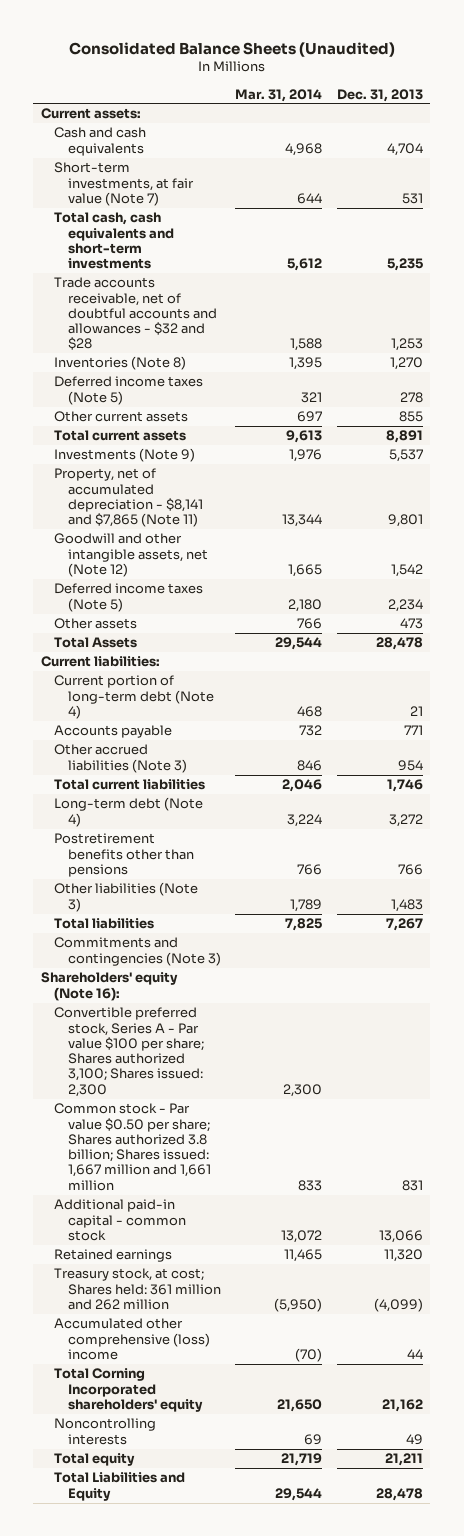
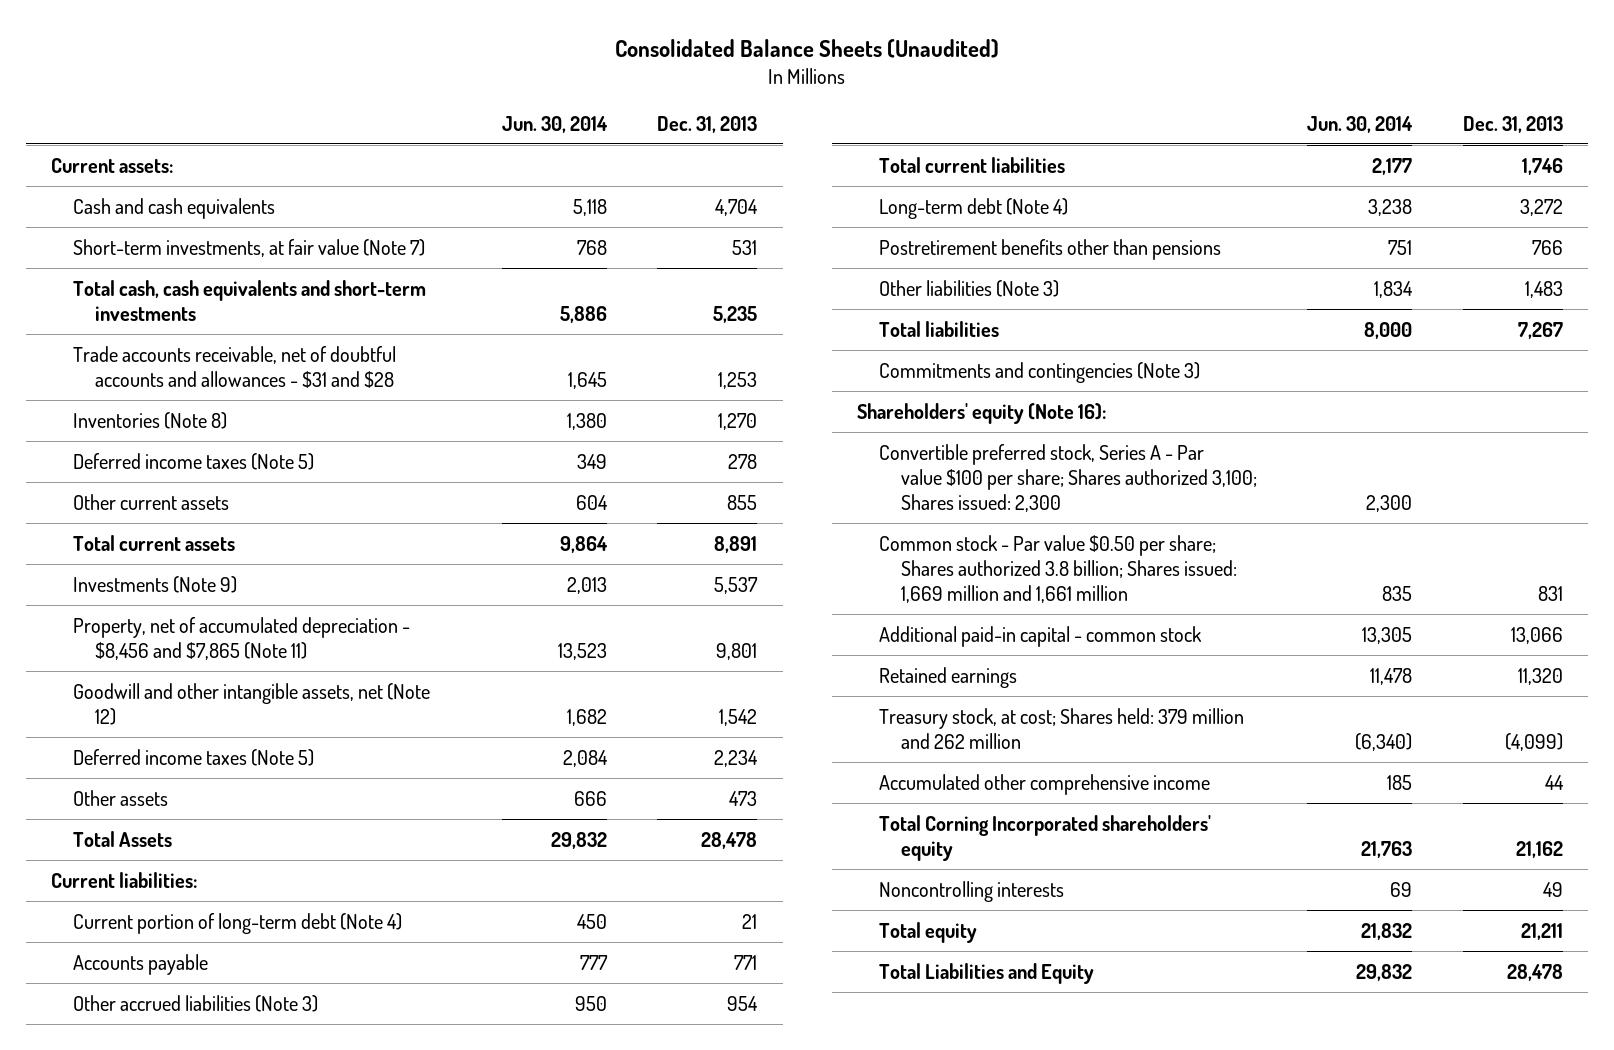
- | Mar. 31, 2014 | Dec. 31, 2013
+ | Jun. 30, 2014 | Dec. 31, 2013
- Trade accounts receivable, net of doubtful accounts and allowances - $32 and $28 | 1,588 | 1,253
+ Trade accounts receivable, net of doubtful accounts and allowances - $31 and $28 | 1,645 | 1,253
- Property, net of accumulated depreciation - $8,141 and $7,865 (Note 11) | 13,344 | 9,801
+ Property, net of accumulated depreciation - $8,456 and $7,865 (Note 11) | 13,523 | 9,801
- Common stock - Par value $0.50 per share; Shares authorized 3.8 billion; Shares issued: 1,667 million and 1,661 million | 833 | 831
+ Common stock - Par value $0.50 per share; Shares authorized 3.8 billion; Shares issued: 1,669 million and 1,661 million | 835 | 831
- Treasury stock, at cost; Shares held: 361 million and 262 million | (5,950) | (4,099)
- Accumulated other comprehensive (loss) income | (70) | 44
+ Treasury stock, at cost; Shares held: 379 million and 262 million | (6,340) | (4,099)
+ Accumulated other comprehensive income | 185 | 44

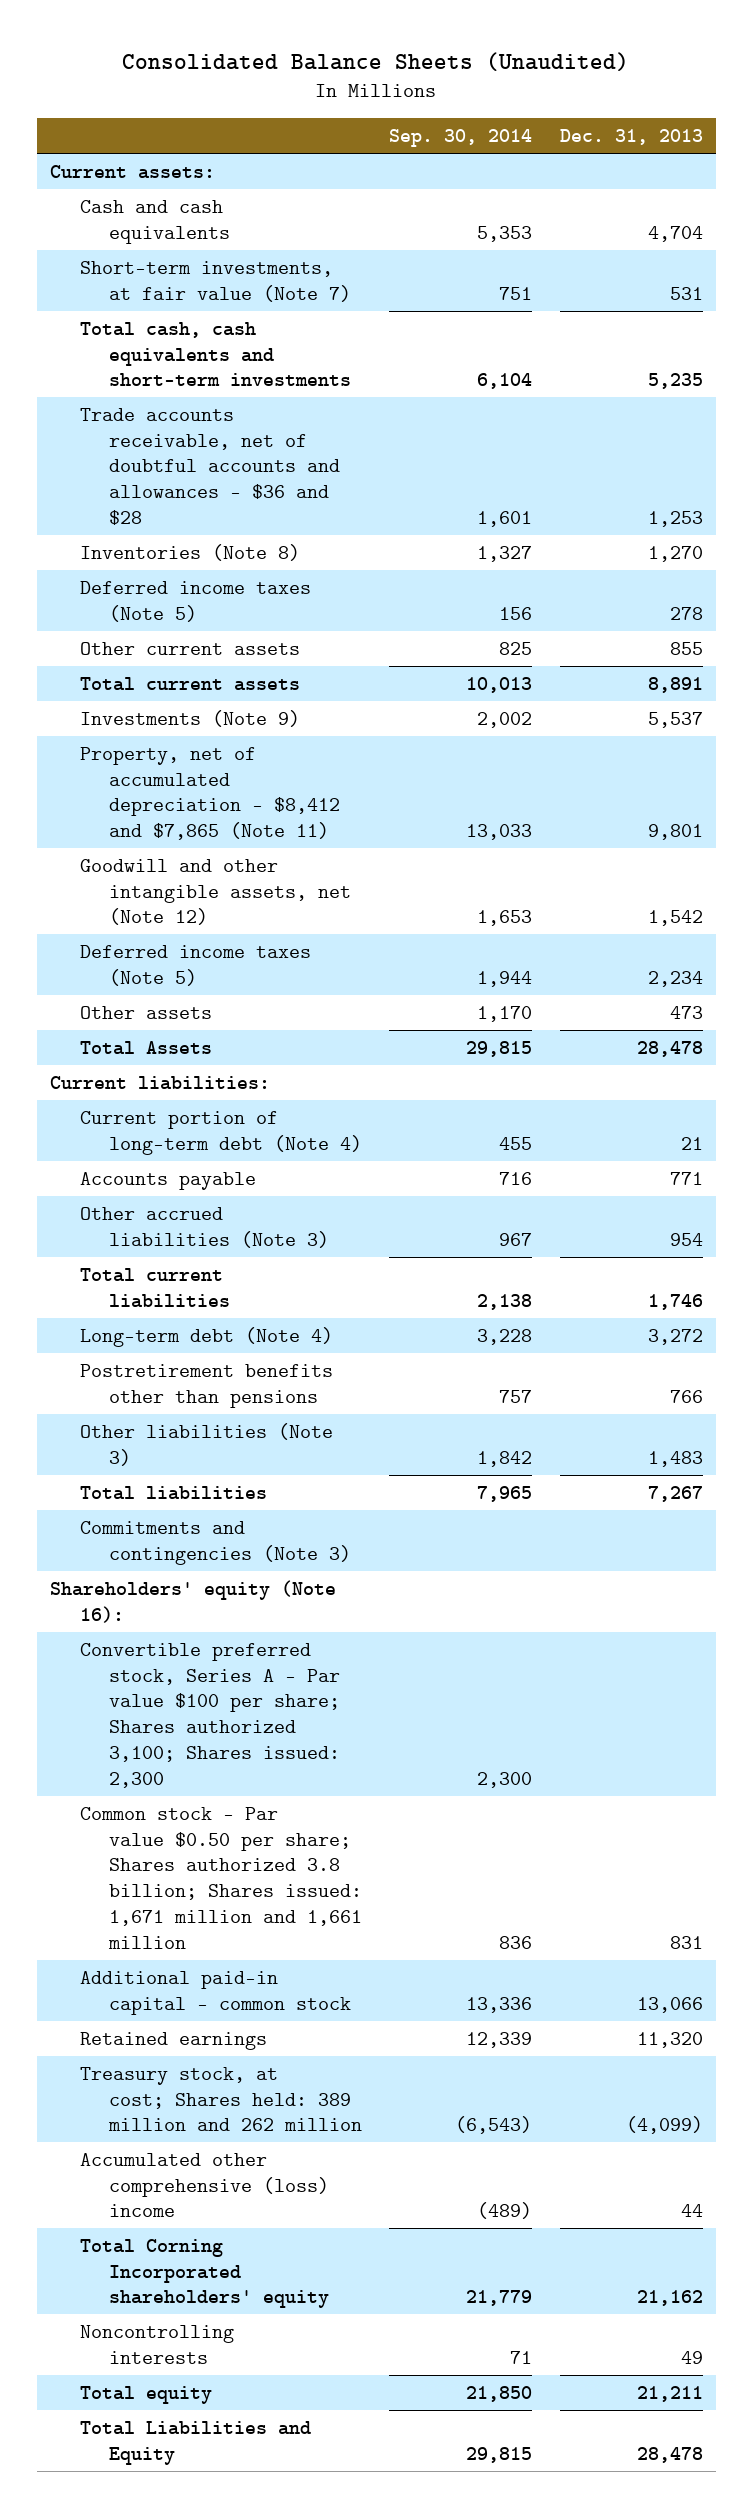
- | Jun. 30, 2014 | Dec. 31, 2013
+ | Sep. 30, 2014 | Dec. 31, 2013
- Trade accounts receivable, net of doubtful accounts and allowances - $31 and $28 | 1,645 | 1,253
+ Trade accounts receivable, net of doubtful accounts and allowances - $36 and $28 | 1,601 | 1,253
- Property, net of accumulated depreciation - $8,456 and $7,865 (Note 11) | 13,523 | 9,801
+ Property, net of accumulated depreciation - $8,412 and $7,865 (Note 11) | 13,033 | 9,801
- Common stock - Par value $0.50 per share; Shares authorized 3.8 billion; Shares issued: 1,669 million and 1,661 million | 835 | 831
+ Common stock - Par value $0.50 per share; Shares authorized 3.8 billion; Shares issued: 1,671 million and 1,661 million | 836 | 831
- Treasury stock, at cost; Shares held: 379 million and 262 million | (6,340) | (4,099)
- Accumulated other comprehensive income | 185 | 44
+ Treasury stock, at cost; Shares held: 389 million and 262 million | (6,543) | (4,099)
+ Accumulated other comprehensive (loss) income | (489) | 44

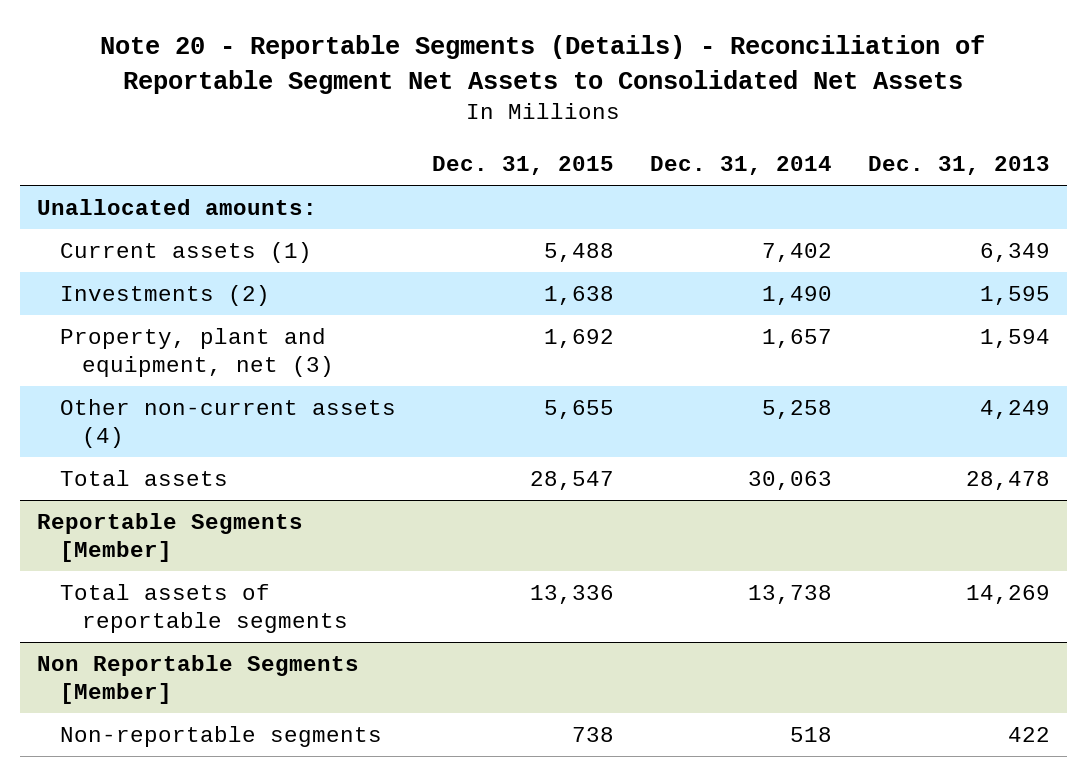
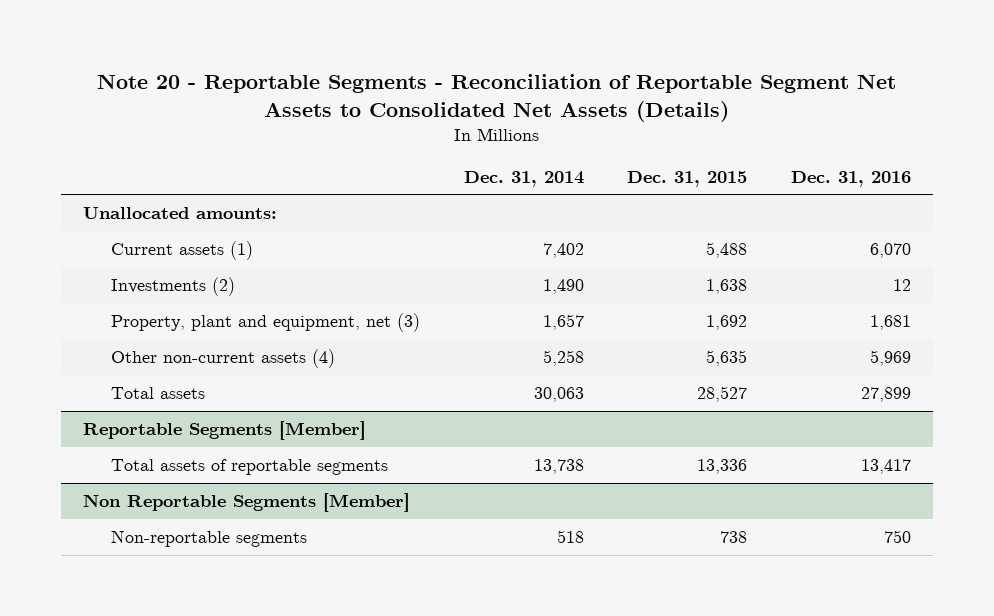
- Note 20 - Reportable Segments (Details) - Reconciliation of Reportable Segment Net Assets to Consolidated Net Assets
+ Note 20 - Reportable Segments - Reconciliation of Reportable Segment Net Assets to Consolidated Net Assets (Details)
- | Dec. 31, 2015 | Dec. 31, 2014 | Dec. 31, 2013
+ | Dec. 31, 2014 | Dec. 31, 2015 | Dec. 31, 2016
- Other non-current assets (4) | 5,655 | 5,258 | 4,249
- Total assets | 28,547 | 30,063 | 28,478
+ Other non-current assets (4) | 5,258 | 5,635 | 5,969
+ Total assets | 30,063 | 28,527 | 27,899

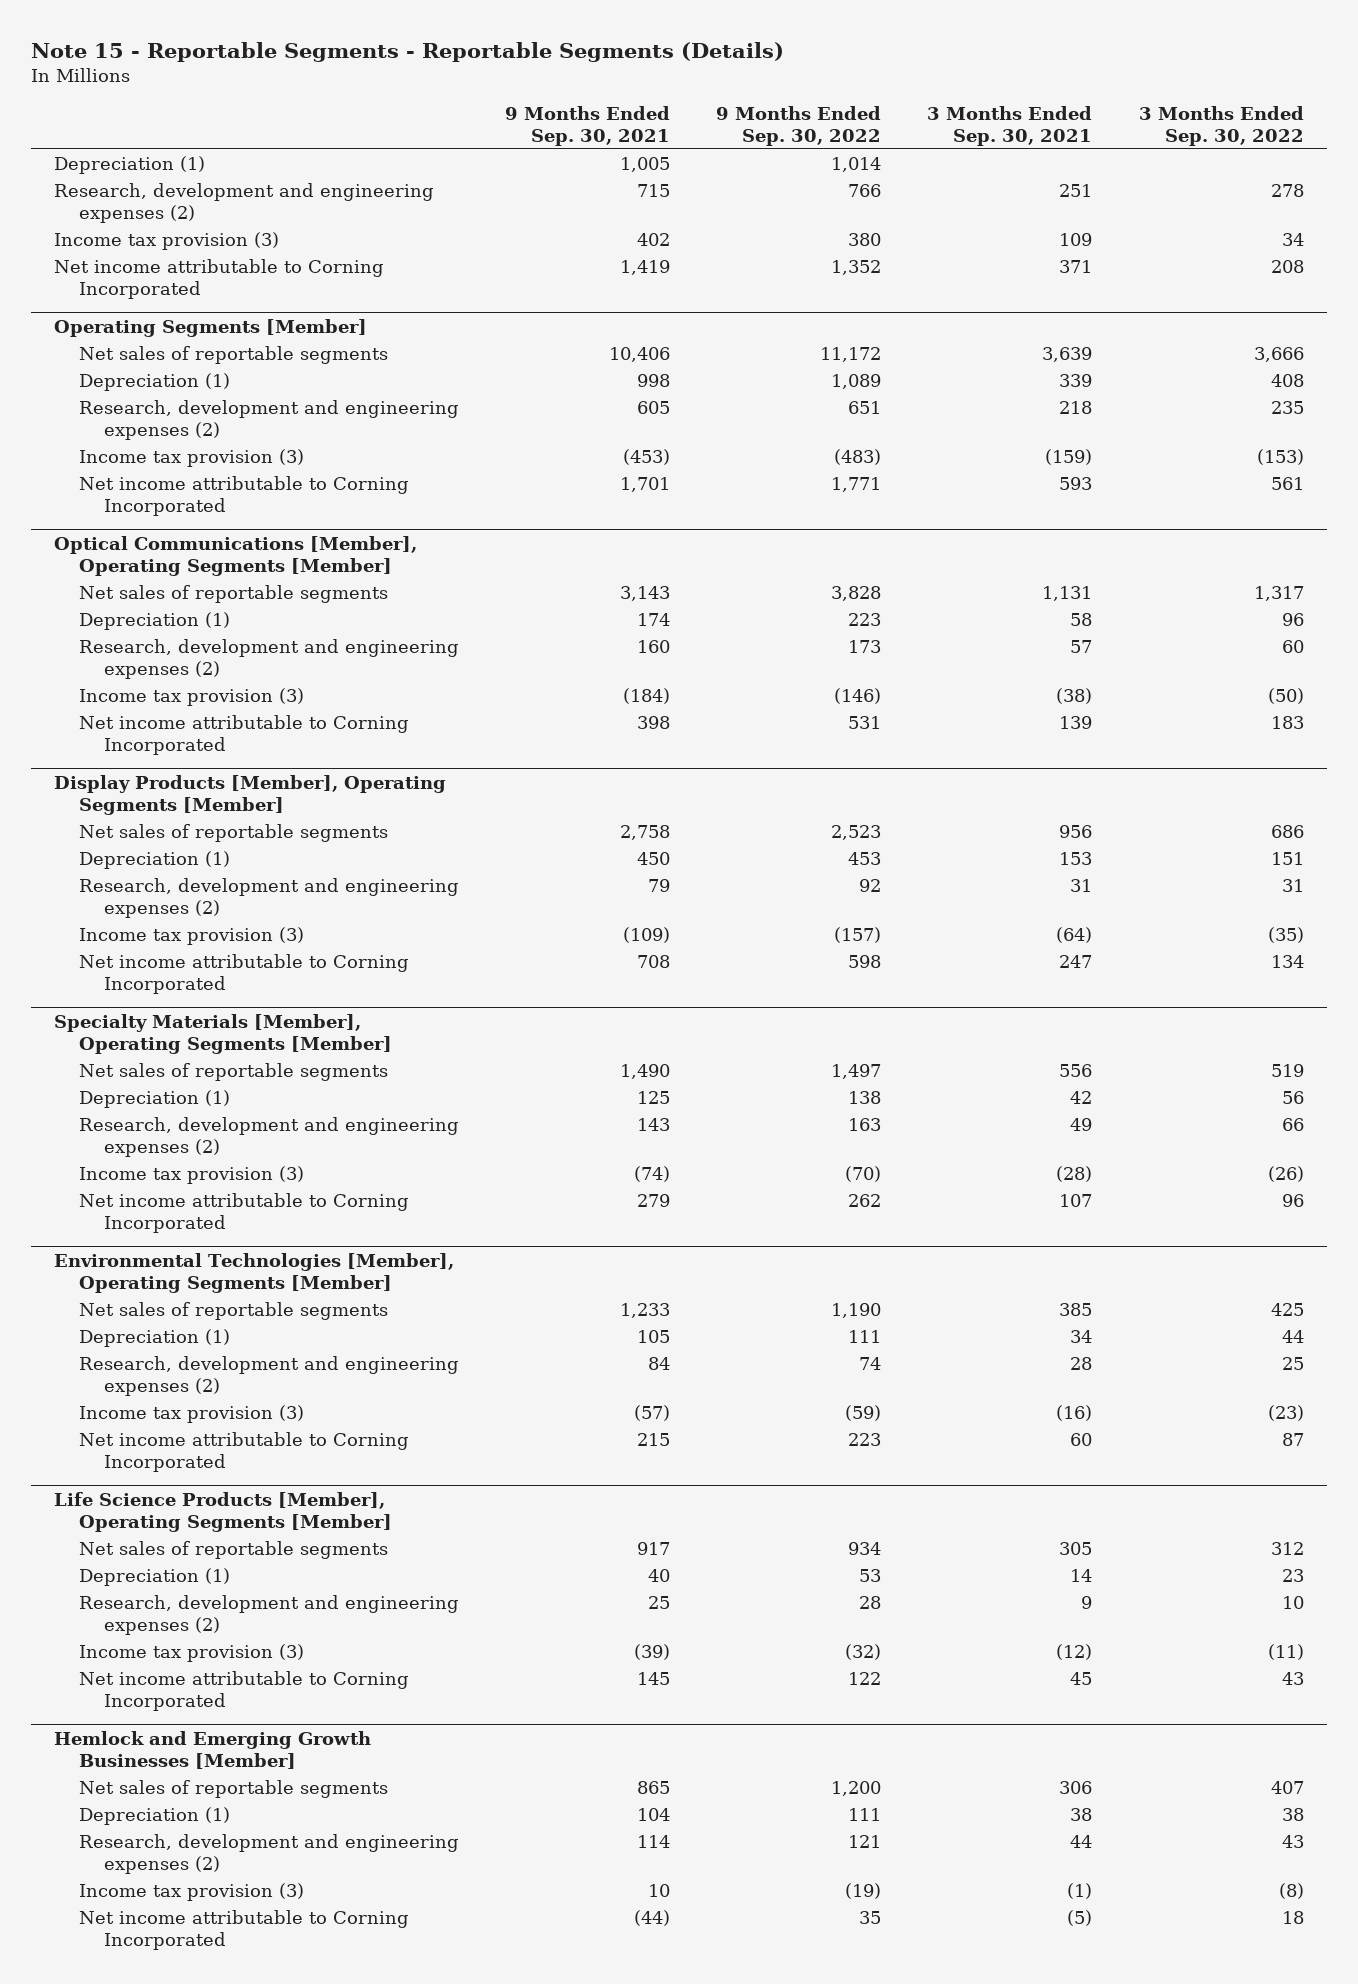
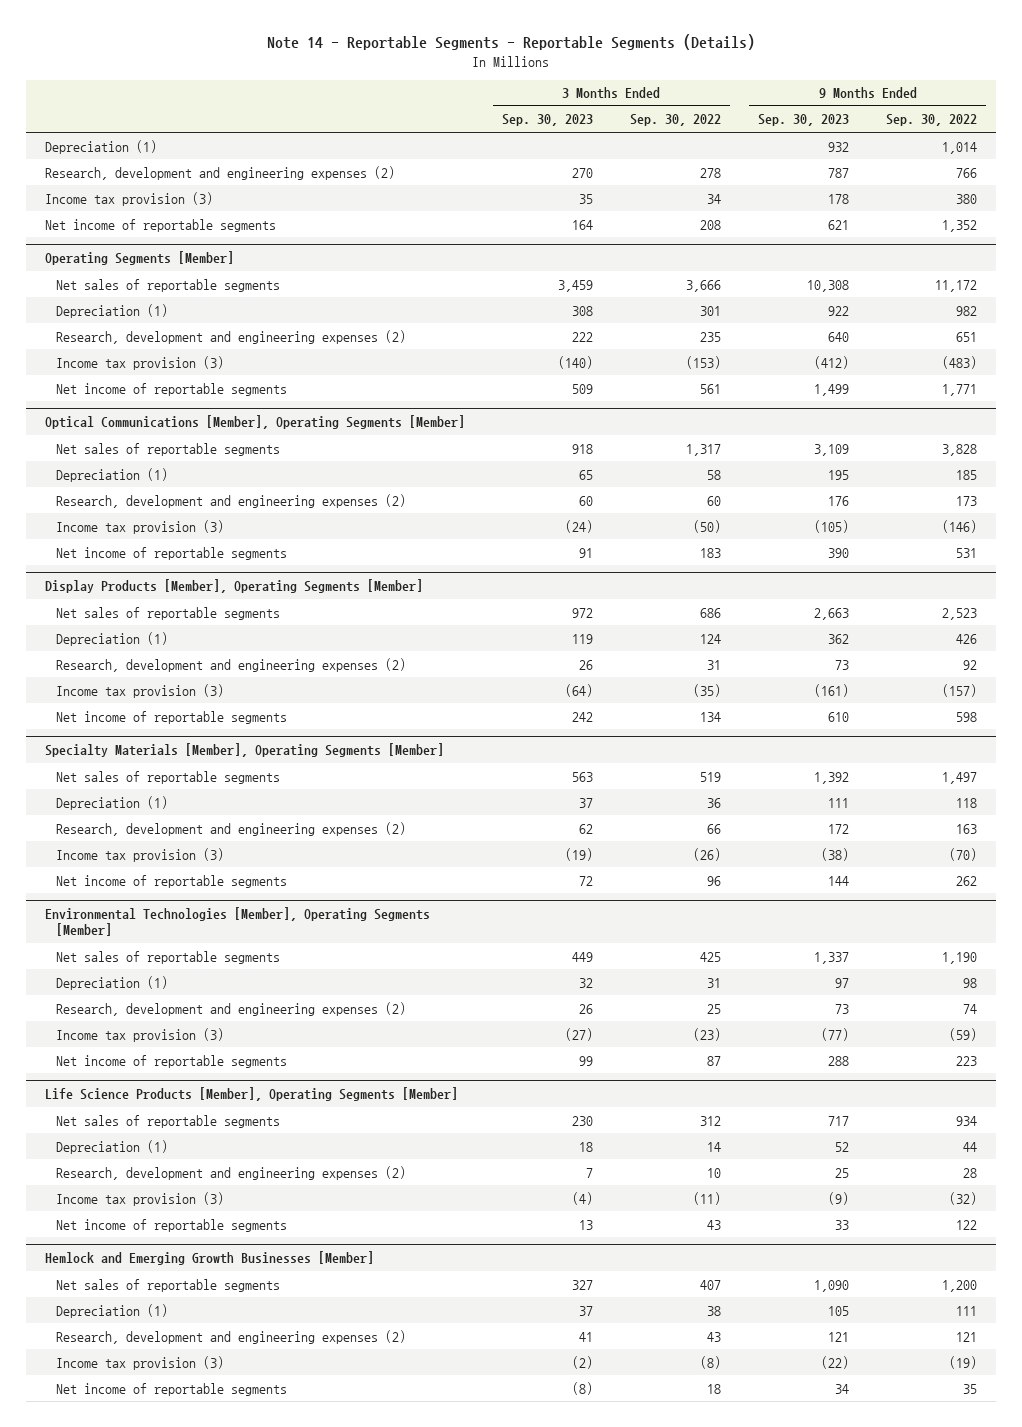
- Note 15 - Reportable Segments - Reportable Segments (Details)
+ Note 14 - Reportable Segments - Reportable Segments (Details)
- | 9 Months Ended Sep. 30, 2021 | 9 Months Ended Sep. 30, 2022 | 3 Months Ended Sep. 30, 2021 | 3 Months Ended Sep. 30, 2022
+ | 3 Months Ended Sep. 30, 2023 | 3 Months Ended Sep. 30, 2022 | 9 Months Ended Sep. 30, 2023 | 9 Months Ended Sep. 30, 2022
- Net income attributable to Corning Incorporated | 1,419 | 1,352 | 371 | 208
+ Net income of reportable segments | 164 | 208 | 621 | 1,352
@ Operating Segments [Member]
- Depreciation (1) | 998 | 1,089 | 339 | 408
+ Depreciation (1) | 308 | 301 | 922 | 982
- Net income attributable to Corning Incorporated | 1,701 | 1,771 | 593 | 561
+ Net income of reportable segments | 509 | 561 | 1,499 | 1,771
@ Optical Communications [Member], Operating Segments [Member]
- Depreciation (1) | 174 | 223 | 58 | 96
+ Depreciation (1) | 65 | 58 | 195 | 185
- Net income attributable to Corning Incorporated | 398 | 531 | 139 | 183
+ Net income of reportable segments | 91 | 183 | 390 | 531
@ Display Products [Member], Operating Segments [Member]
- Depreciation (1) | 450 | 453 | 153 | 151
+ Depreciation (1) | 119 | 124 | 362 | 426
- Net income attributable to Corning Incorporated | 708 | 598 | 247 | 134
+ Net income of reportable segments | 242 | 134 | 610 | 598
@ Specialty Materials [Member], Operating Segments [Member]
- Depreciation (1) | 125 | 138 | 42 | 56
+ Depreciation (1) | 37 | 36 | 111 | 118
- Net income attributable to Corning Incorporated | 279 | 262 | 107 | 96
+ Net income of reportable segments | 72 | 96 | 144 | 262
@ Environmental Technologies [Member], Operating Segments [Member]
- Depreciation (1) | 105 | 111 | 34 | 44
+ Depreciation (1) | 32 | 31 | 97 | 98
- Net income attributable to Corning Incorporated | 215 | 223 | 60 | 87
+ Net income of reportable segments | 99 | 87 | 288 | 223
@ Life Science Products [Member], Operating Segments [Member]
- Depreciation (1) | 40 | 53 | 14 | 23
+ Depreciation (1) | 18 | 14 | 52 | 44
- Net income attributable to Corning Incorporated | 145 | 122 | 45 | 43
+ Net income of reportable segments | 13 | 43 | 33 | 122
@ Hemlock and Emerging Growth Businesses [Member]
- Net income attributable to Corning Incorporated | (44) | 35 | (5) | 18
+ Net income of reportable segments | (8) | 18 | 34 | 35

